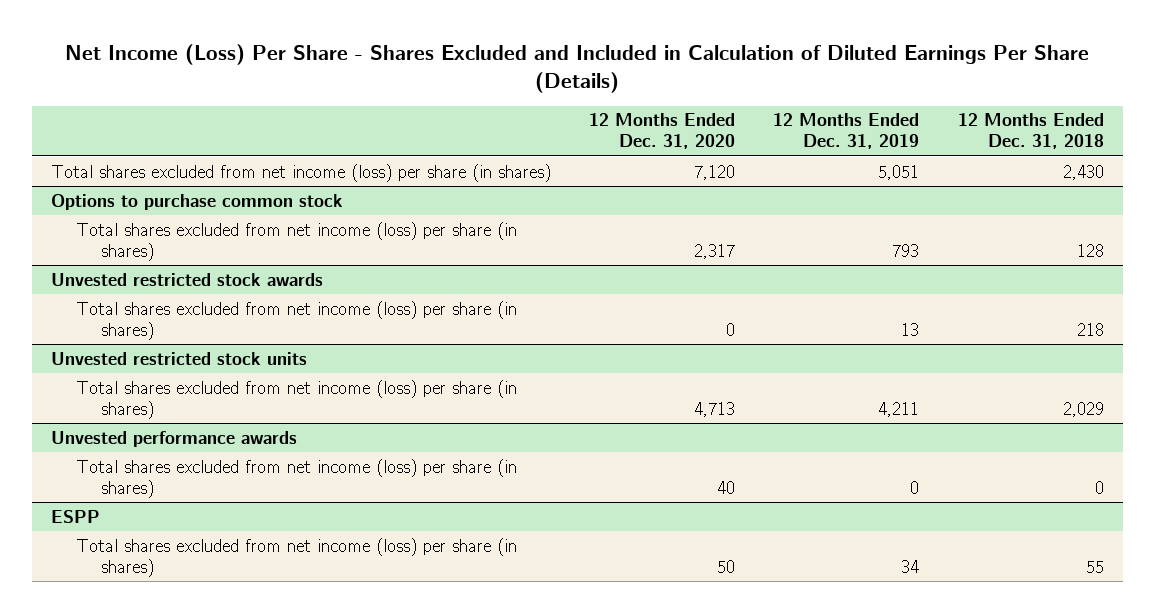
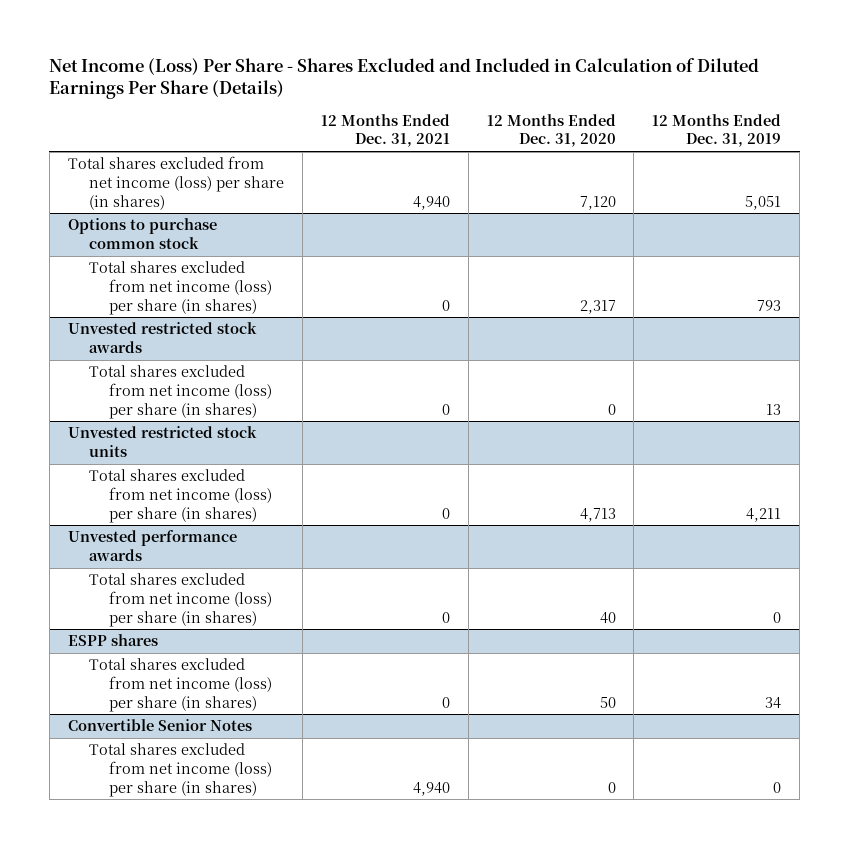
- | 12 Months Ended Dec. 31, 2020 | 12 Months Ended Dec. 31, 2019 | 12 Months Ended Dec. 31, 2018
+ | 12 Months Ended Dec. 31, 2021 | 12 Months Ended Dec. 31, 2020 | 12 Months Ended Dec. 31, 2019
- ESPP
+ ESPP shares
+ Convertible Senior Notes
+ Total shares excluded from net income (loss) per share (in shares) | 4,940 | 0 | 0

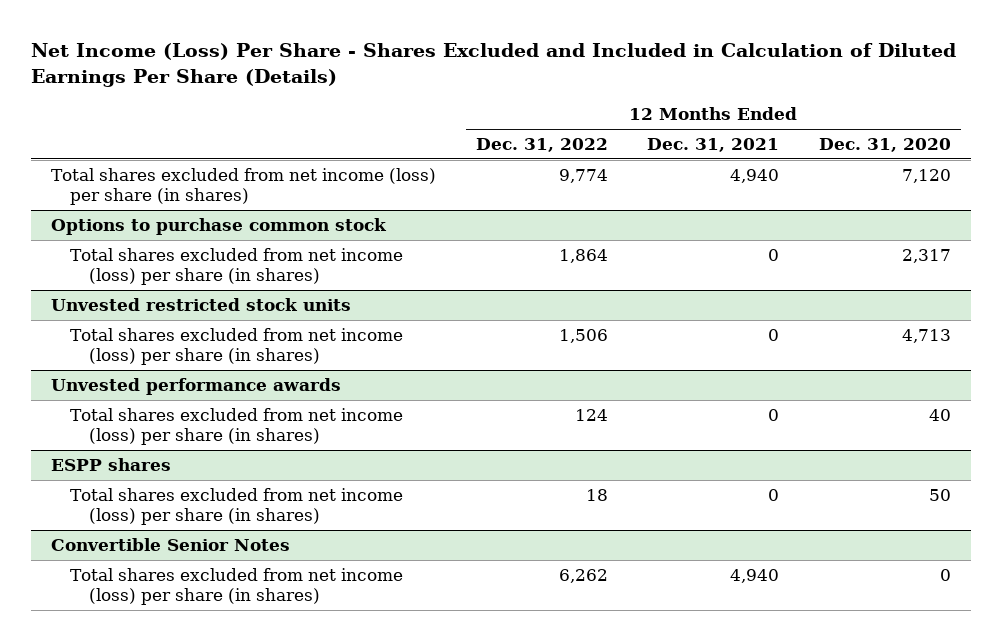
- | 12 Months Ended Dec. 31, 2021 | 12 Months Ended Dec. 31, 2020 | 12 Months Ended Dec. 31, 2019
+ | 12 Months Ended Dec. 31, 2022 | 12 Months Ended Dec. 31, 2021 | 12 Months Ended Dec. 31, 2020
- Unvested restricted stock awards
- Total shares excluded from net income (loss) per share (in shares) | 0 | 0 | 13

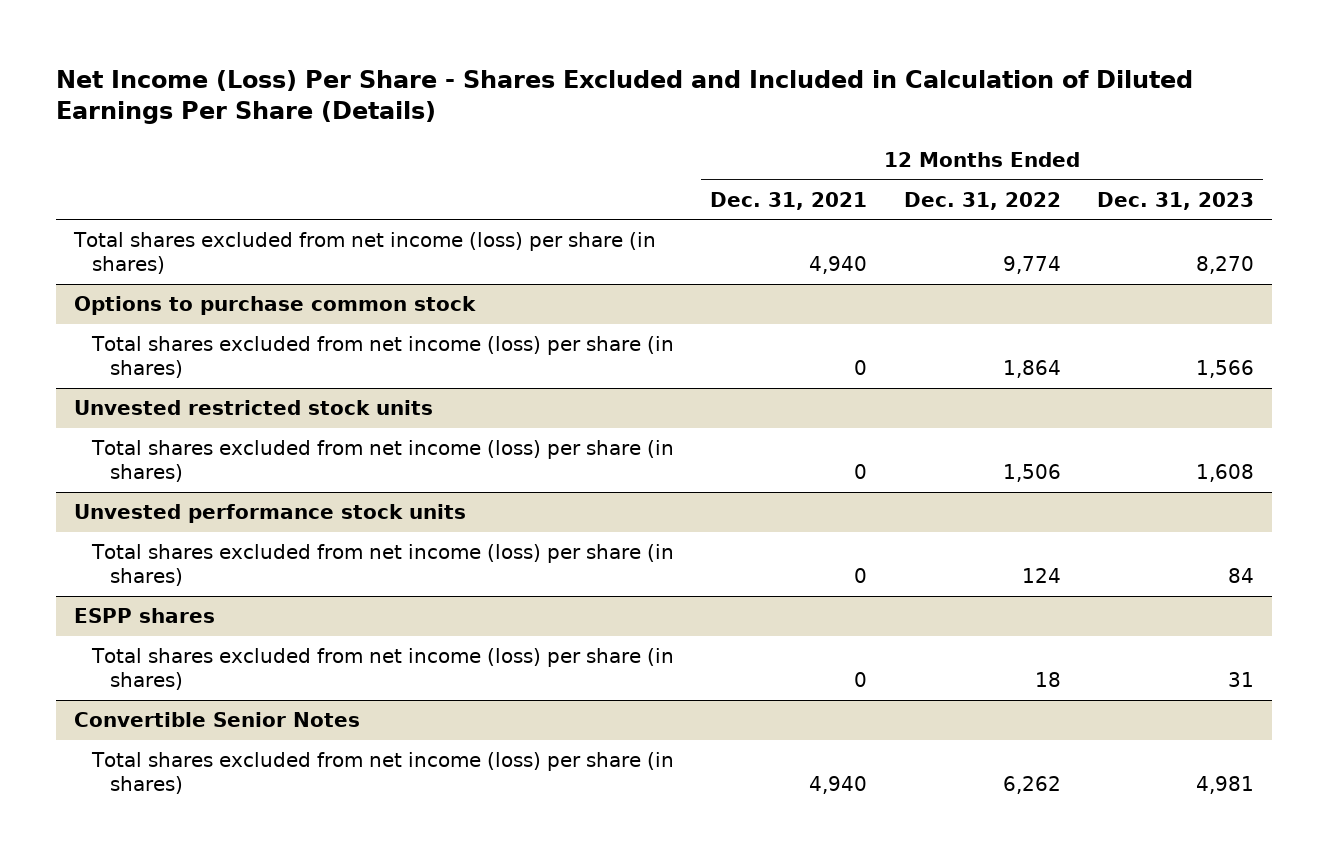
- | 12 Months Ended Dec. 31, 2022 | 12 Months Ended Dec. 31, 2021 | 12 Months Ended Dec. 31, 2020
+ | 12 Months Ended Dec. 31, 2021 | 12 Months Ended Dec. 31, 2022 | 12 Months Ended Dec. 31, 2023
- Unvested performance awards
+ Unvested performance stock units

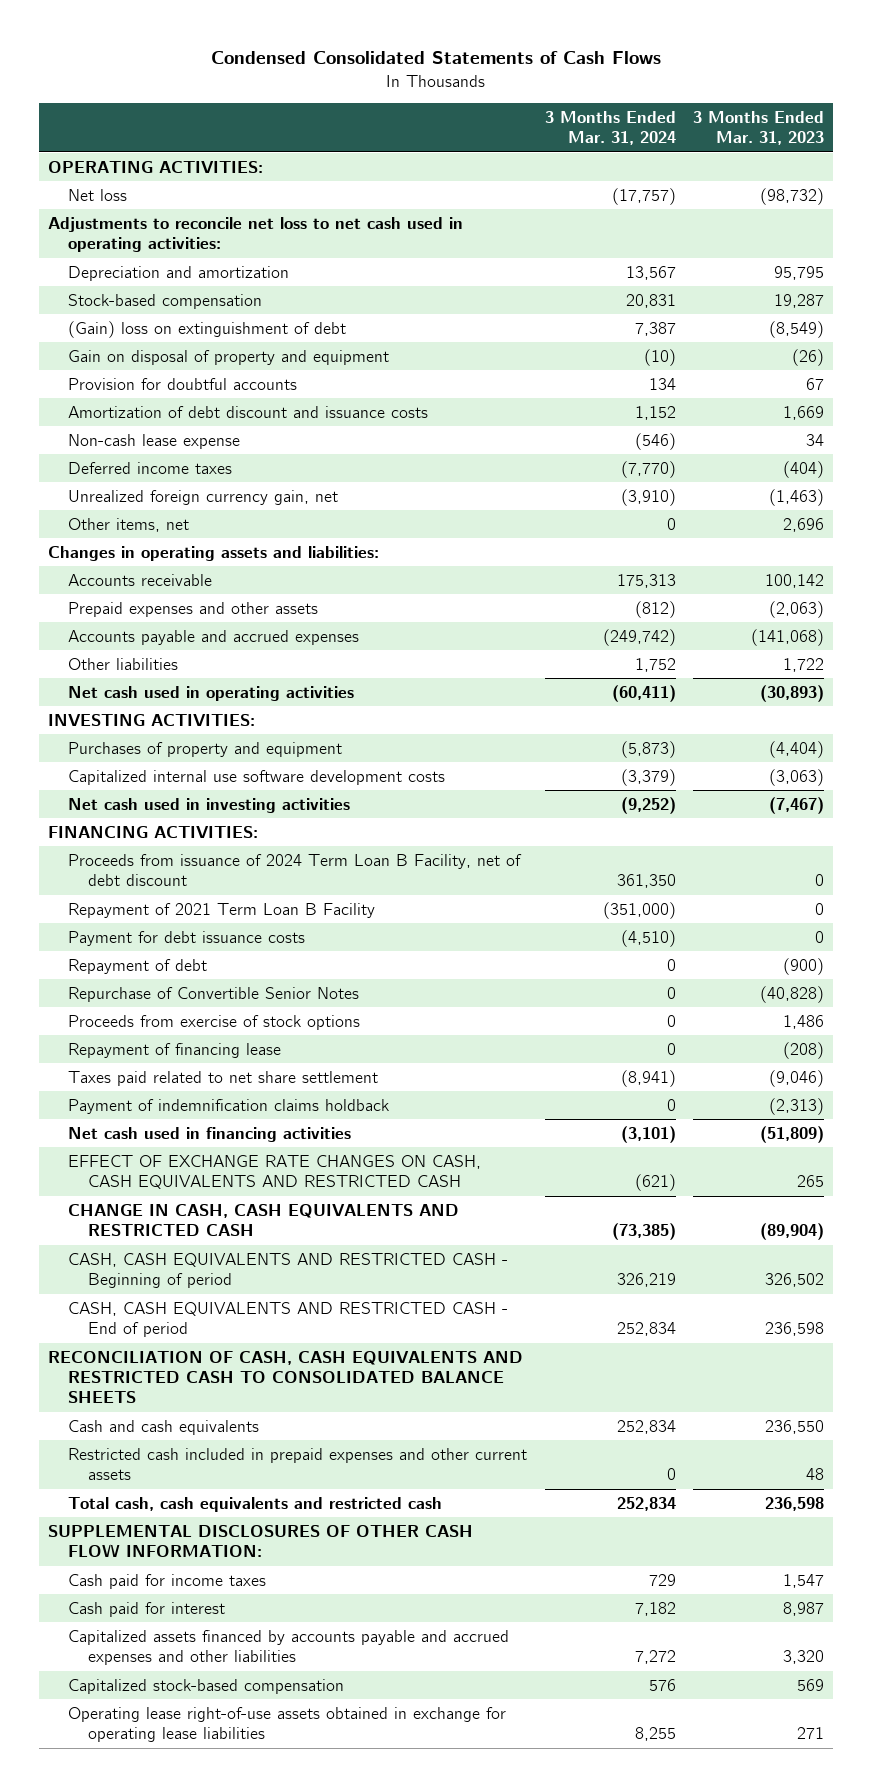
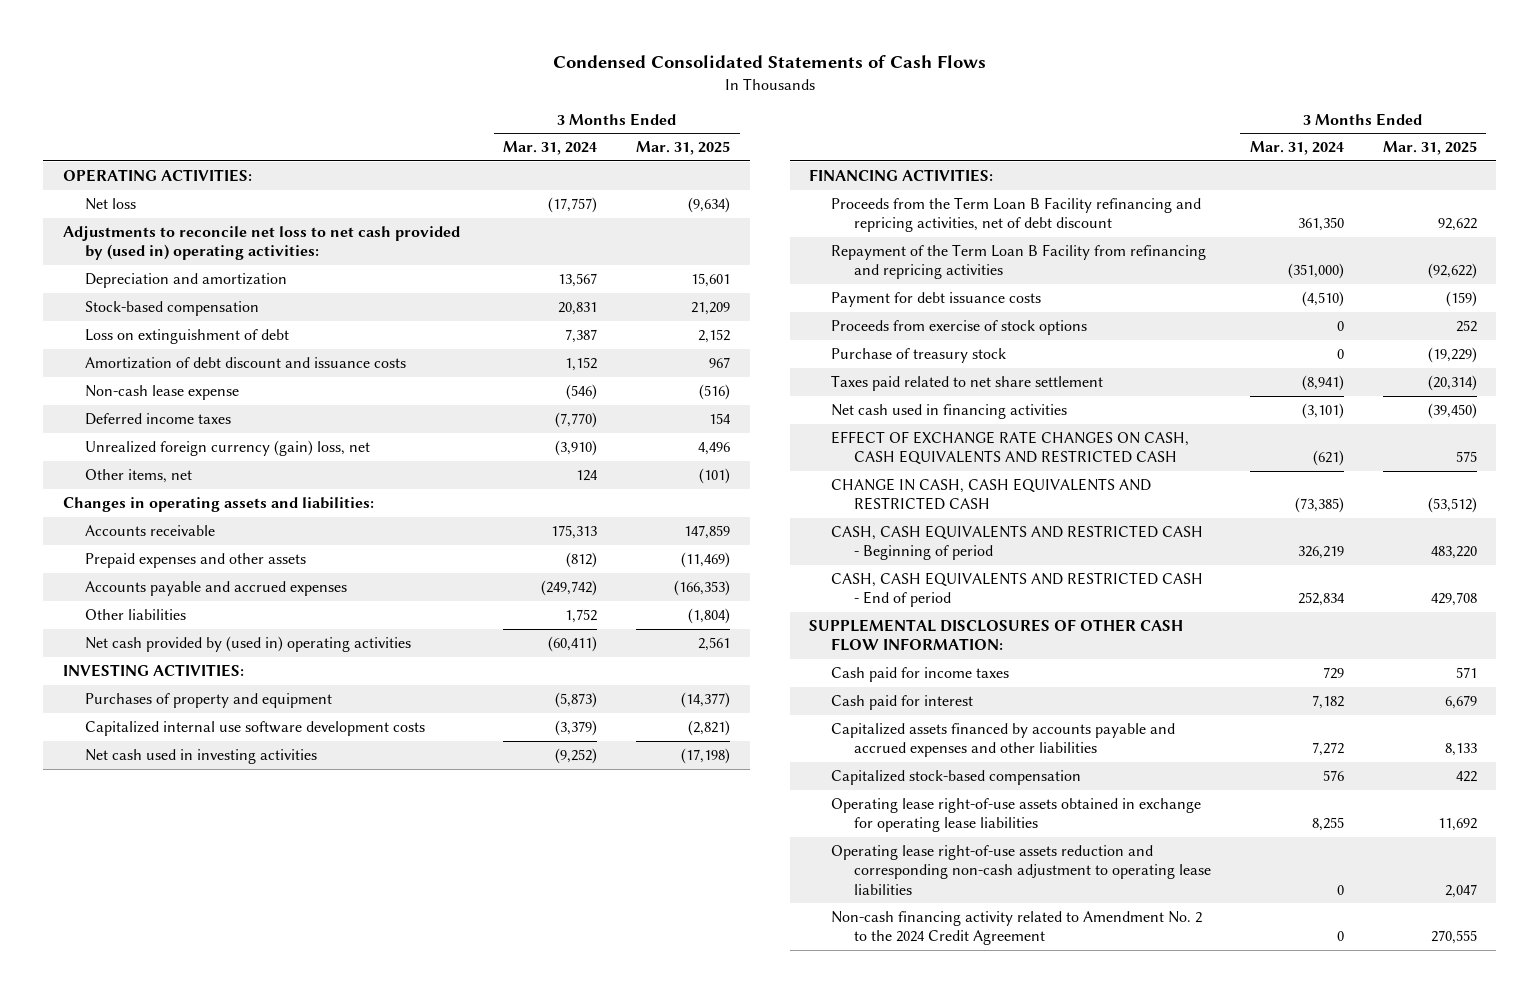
- | 3 Months Ended Mar. 31, 2024 | 3 Months Ended Mar. 31, 2023
+ | 3 Months Ended Mar. 31, 2024 | 3 Months Ended Mar. 31, 2025
- Adjustments to reconcile net loss to net cash used in operating activities:
+ Adjustments to reconcile net loss to net cash provided by (used in) operating activities:
- (Gain) loss on extinguishment of debt | 7,387 | (8,549)
- Gain on disposal of property and equipment | (10) | (26)
- Provision for doubtful accounts | 134 | 67
+ Loss on extinguishment of debt | 7,387 | 2,152
- Unrealized foreign currency gain, net | (3,910) | (1,463)
- Other items, net | 0 | 2,696
+ Unrealized foreign currency (gain) loss, net | (3,910) | 4,496
+ Other items, net | 124 | (101)
- Net cash used in operating activities | (60,411) | (30,893)
+ Net cash provided by (used in) operating activities | (60,411) | 2,561
- Proceeds from issuance of 2024 Term Loan B Facility, net of debt discount | 361,350 | 0
- Repayment of 2021 Term Loan B Facility | (351,000) | 0
+ Proceeds from the Term Loan B Facility refinancing and repricing activities, net of debt discount | 361,350 | 92,622
+ Repayment of the Term Loan B Facility from refinancing and repricing activities | (351,000) | (92,622)
- Repayment of debt | 0 | (900)
- Repurchase of Convertible Senior Notes | 0 | (40,828)
- Repayment of financing lease | 0 | (208)
+ Purchase of treasury stock | 0 | (19,229)
- Payment of indemnification claims holdback | 0 | (2,313)
- RECONCILIATION OF CASH, CASH EQUIVALENTS AND RESTRICTED CASH TO CONSOLIDATED BALANCE SHEETS
- Cash and cash equivalents | 252,834 | 236,550
- Restricted cash included in prepaid expenses and other current assets | 0 | 48
- Total cash, cash equivalents and restricted cash | 252,834 | 236,598
+ Operating lease right-of-use assets reduction and corresponding non-cash adjustment to operating lease liabilities | 0 | 2,047
+ Non-cash financing activity related to Amendment No. 2 to the 2024 Credit Agreement | 0 | 270,555

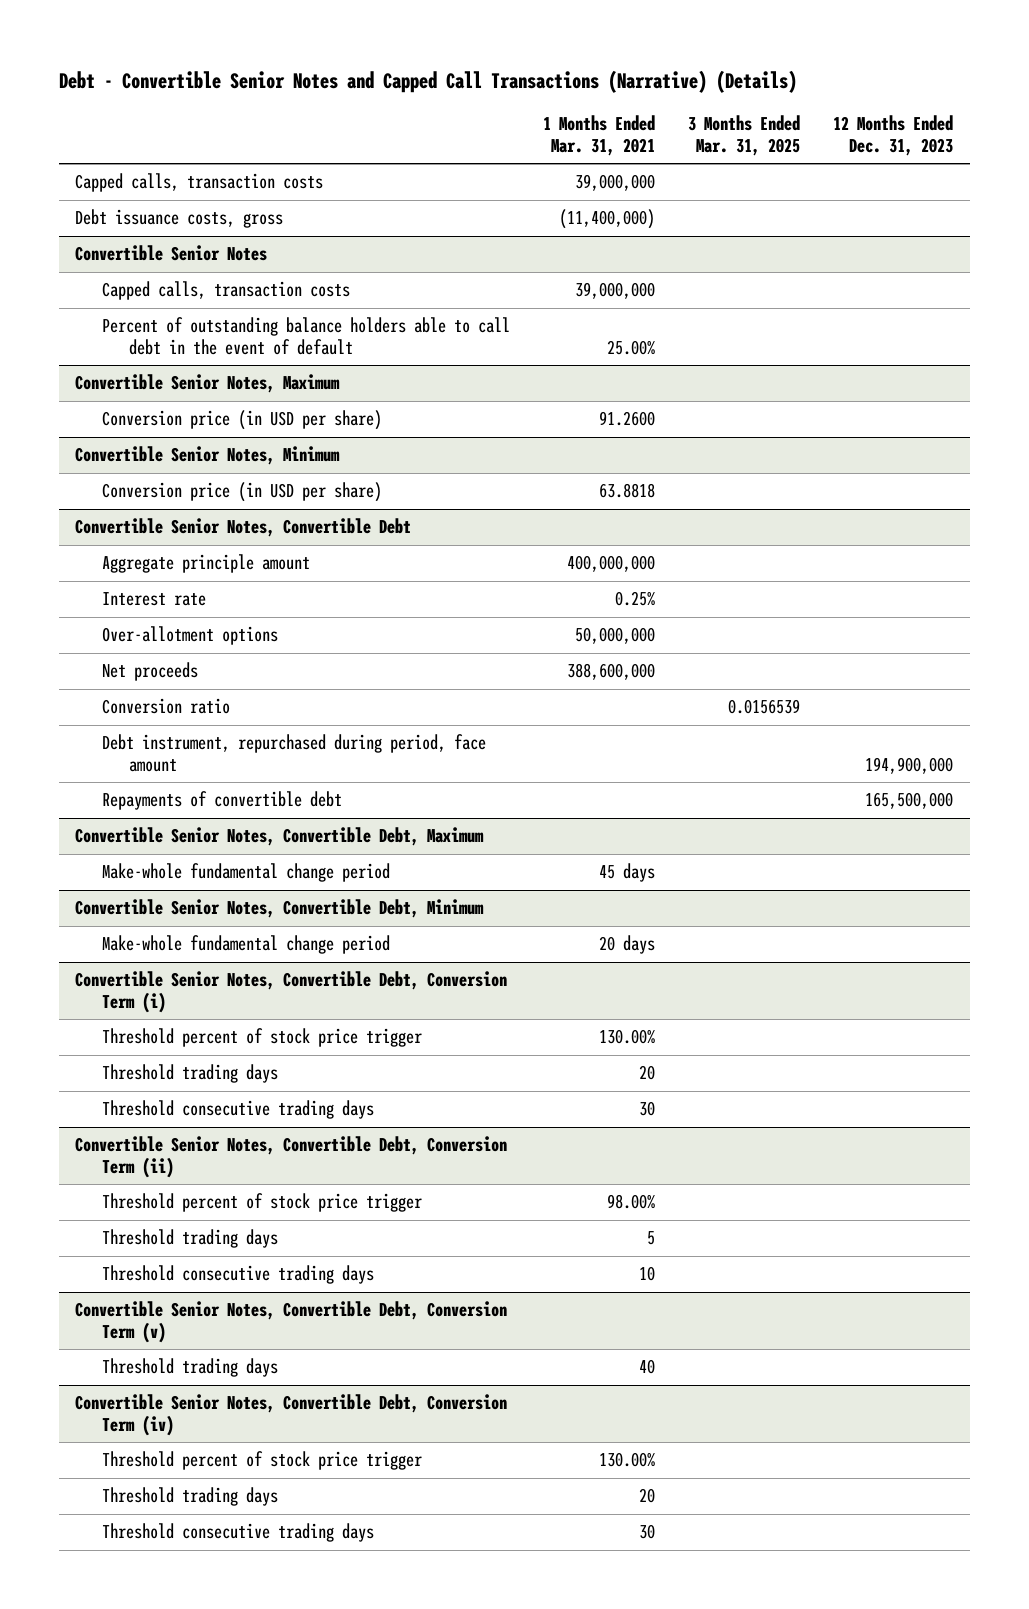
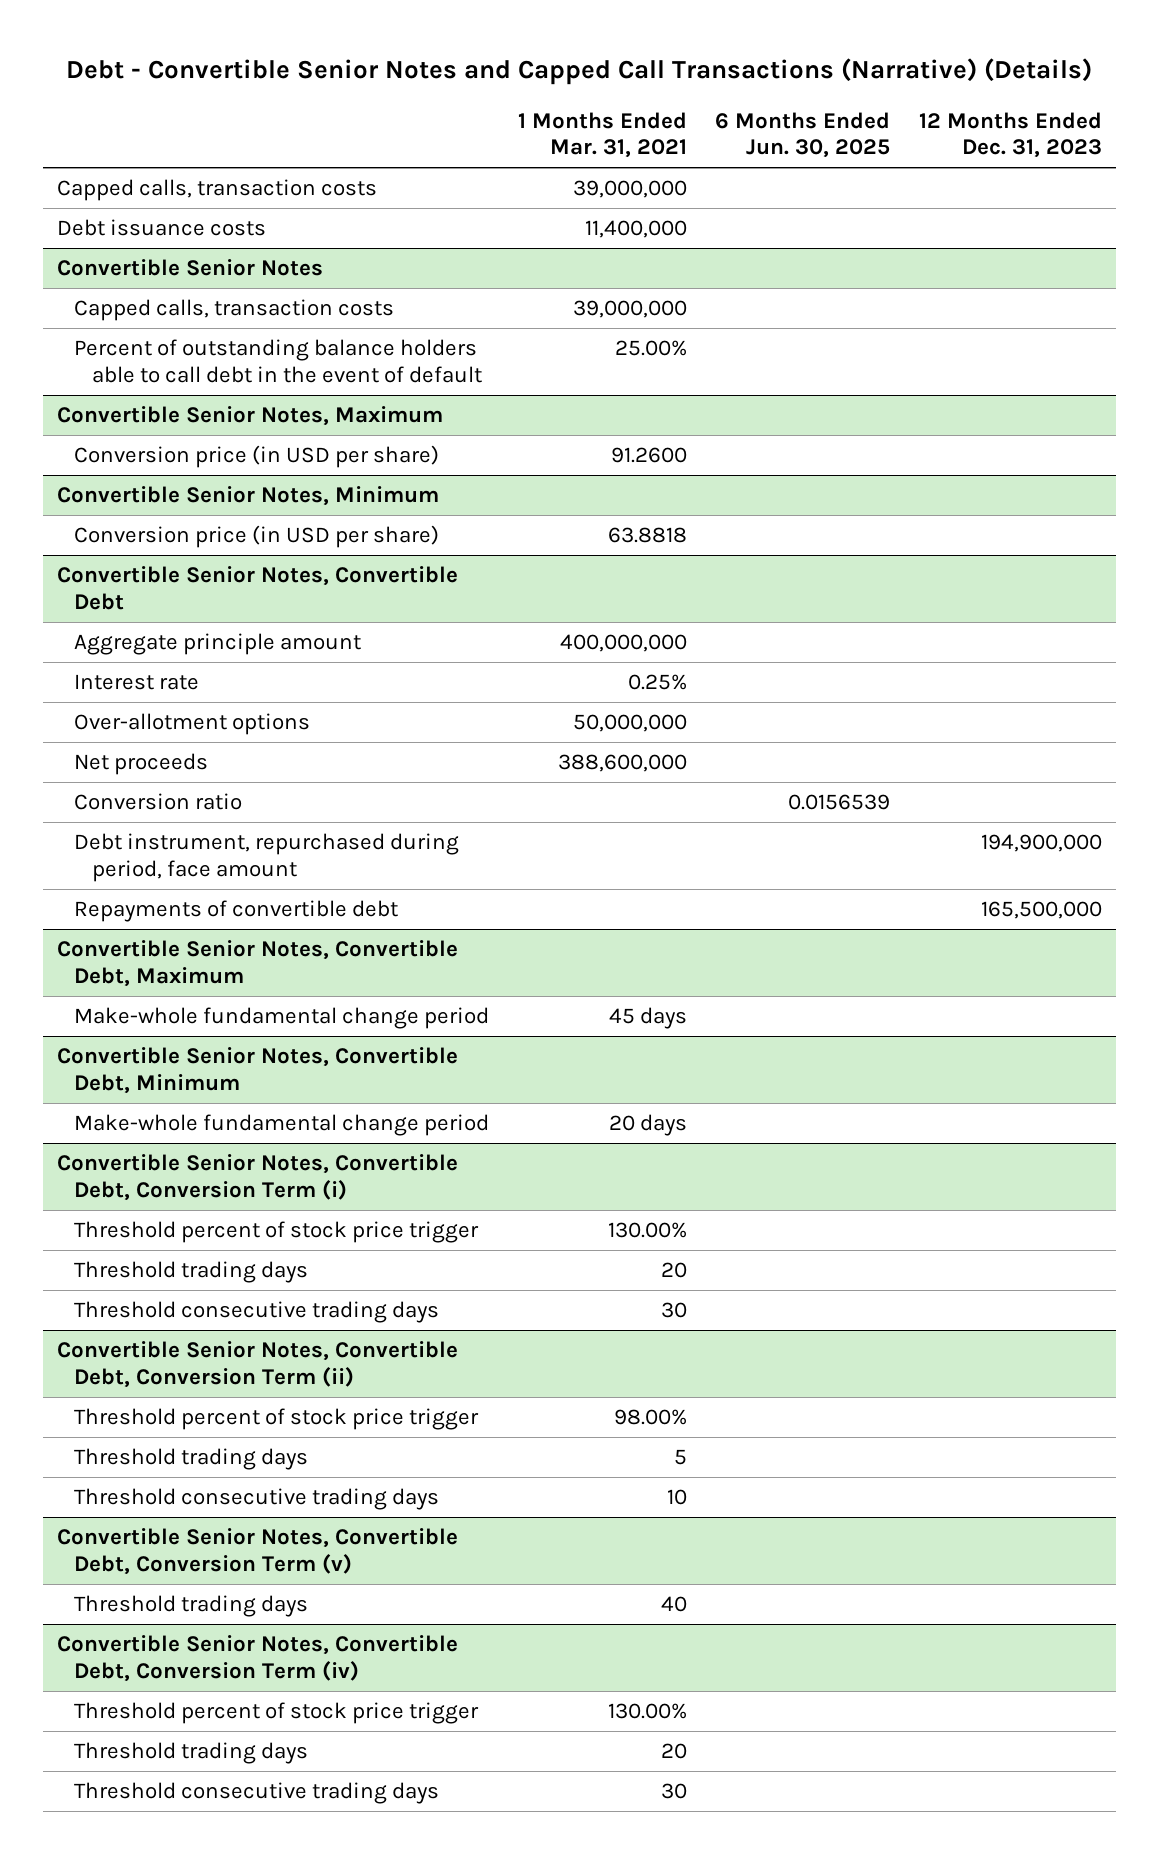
- | 1 Months Ended Mar. 31, 2021 | 3 Months Ended Mar. 31, 2025 | 12 Months Ended Dec. 31, 2023
+ | 1 Months Ended Mar. 31, 2021 | 6 Months Ended Jun. 30, 2025 | 12 Months Ended Dec. 31, 2023
- Debt issuance costs, gross | (11,400,000) | |
+ Debt issuance costs | 11,400,000 | |

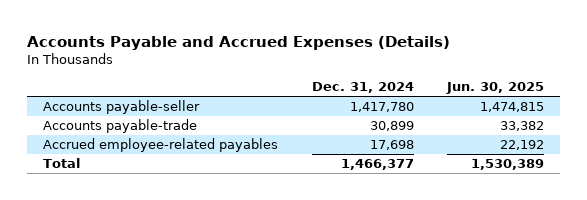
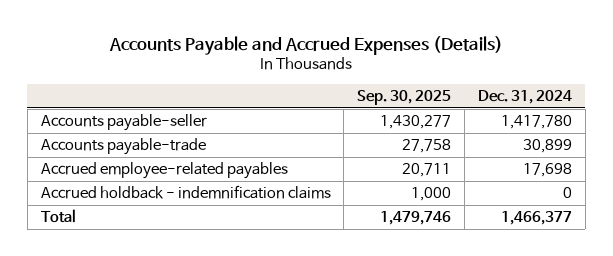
- | Dec. 31, 2024 | Jun. 30, 2025
+ | Sep. 30, 2025 | Dec. 31, 2024
+ Accrued holdback - indemnification claims | 1,000 | 0

